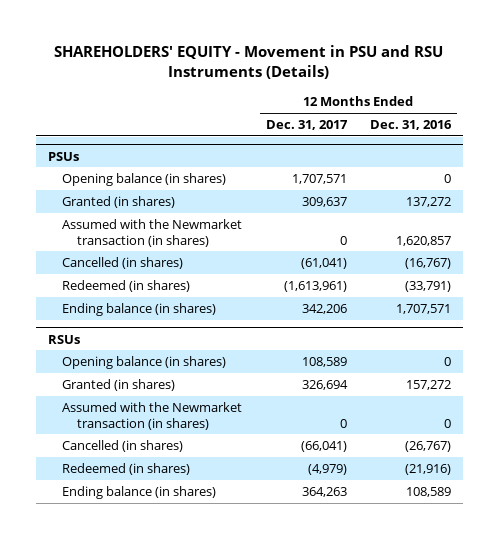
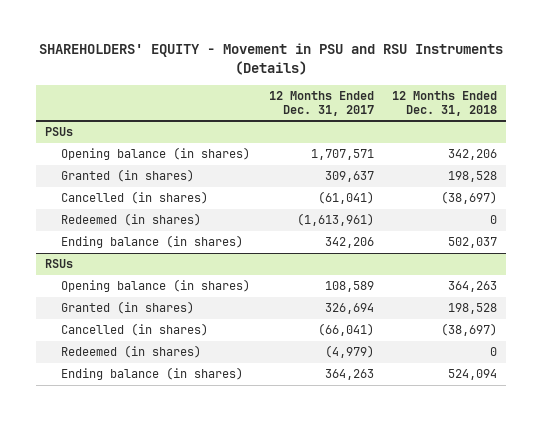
- | 12 Months Ended Dec. 31, 2017 | 12 Months Ended Dec. 31, 2016
+ | 12 Months Ended Dec. 31, 2017 | 12 Months Ended Dec. 31, 2018
@ PSUs
- Assumed with the Newmarket transaction (in shares) | 0 | 1,620,857
@ RSUs
- Assumed with the Newmarket transaction (in shares) | 0 | 0

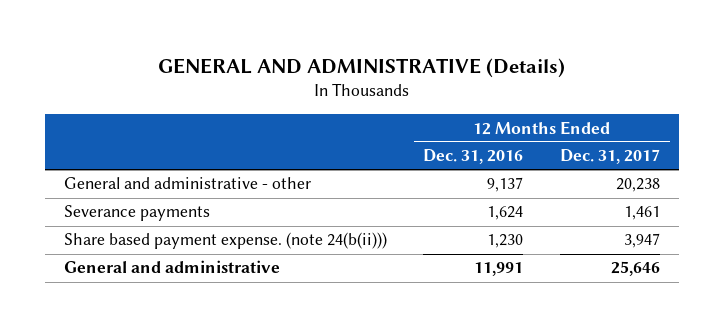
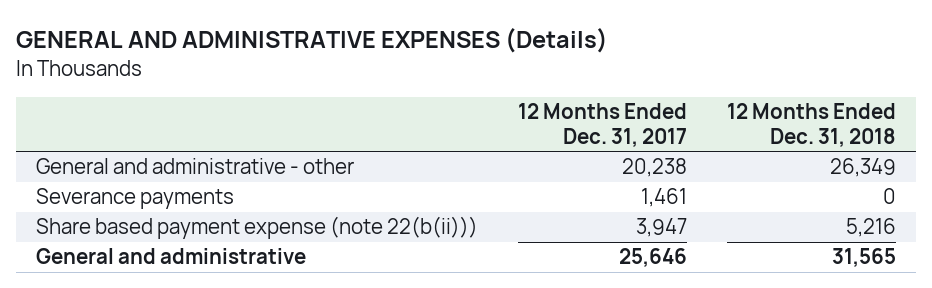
- GENERAL AND ADMINISTRATIVE (Details)
+ GENERAL AND ADMINISTRATIVE EXPENSES (Details)
- | 12 Months Ended Dec. 31, 2016 | 12 Months Ended Dec. 31, 2017
+ | 12 Months Ended Dec. 31, 2017 | 12 Months Ended Dec. 31, 2018
- Share based payment expense. (note 24(b(ii))) | 1,230 | 3,947
+ Share based payment expense (note 22(b(ii))) | 3,947 | 5,216

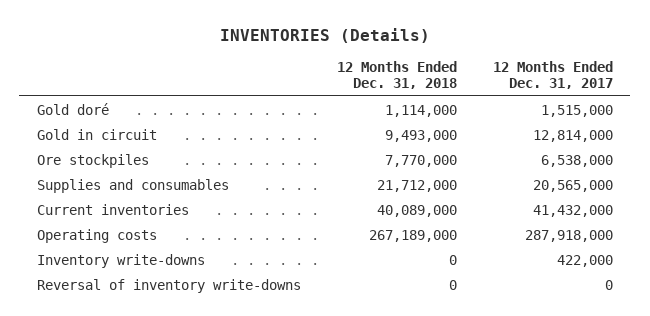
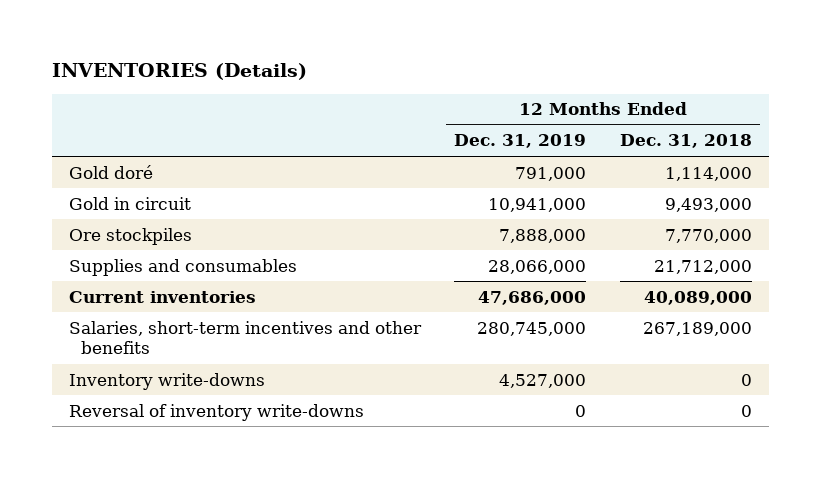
- | 12 Months Ended Dec. 31, 2018 | 12 Months Ended Dec. 31, 2017
+ | 12 Months Ended Dec. 31, 2019 | 12 Months Ended Dec. 31, 2018
- Operating costs | 267,189,000 | 287,918,000
+ Salaries, short-term incentives and other benefits | 280,745,000 | 267,189,000

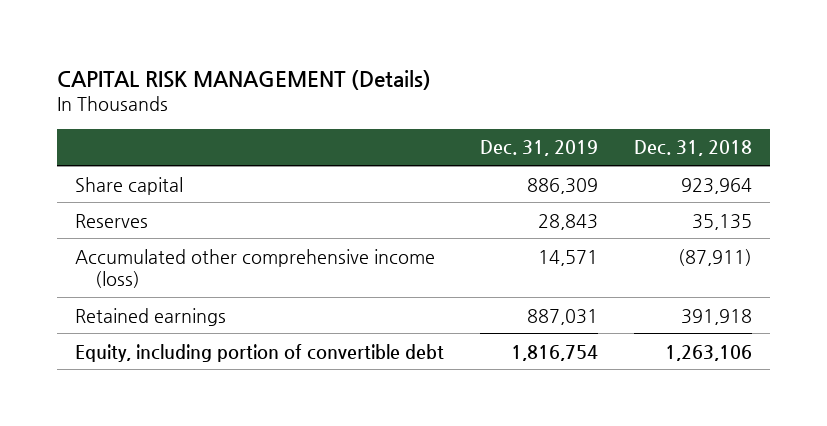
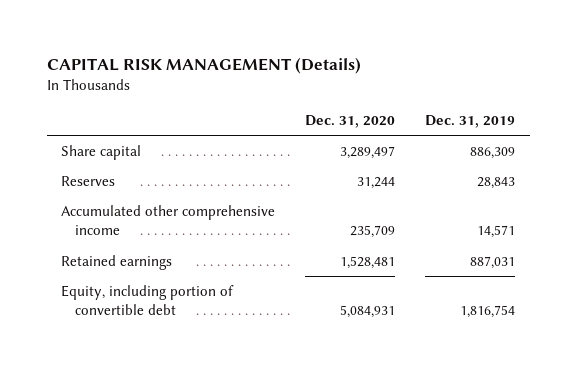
- | Dec. 31, 2019 | Dec. 31, 2018
+ | Dec. 31, 2020 | Dec. 31, 2019
- Accumulated other comprehensive income (loss) | 14,571 | (87,911)
+ Accumulated other comprehensive income | 235,709 | 14,571

